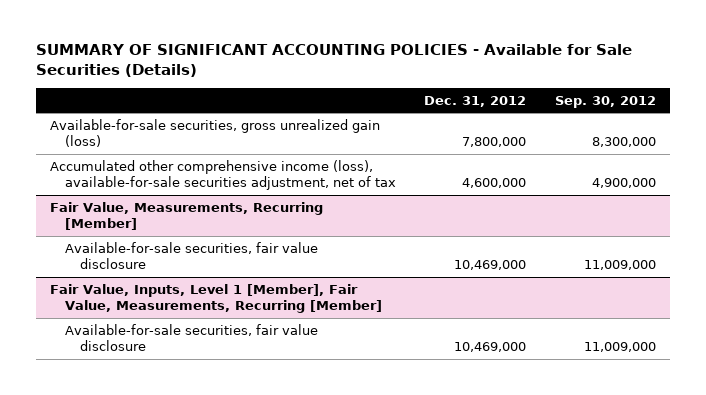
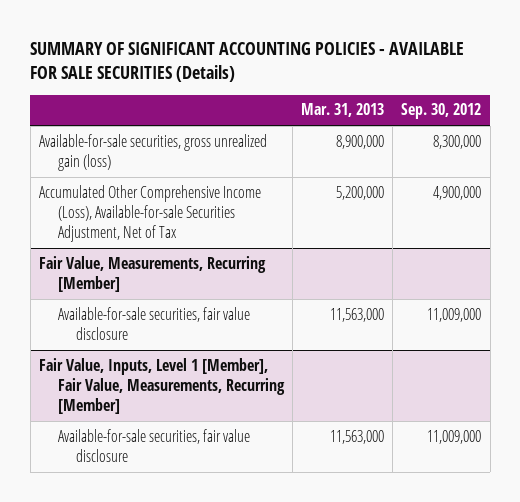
- SUMMARY OF SIGNIFICANT ACCOUNTING POLICIES - Available for Sale Securities (Details)
+ SUMMARY OF SIGNIFICANT ACCOUNTING POLICIES - AVAILABLE FOR SALE SECURITIES (Details)
- | Dec. 31, 2012 | Sep. 30, 2012
+ | Mar. 31, 2013 | Sep. 30, 2012
- Accumulated other comprehensive income (loss), available-for-sale securities adjustment, net of tax | 4,600,000 | 4,900,000
+ Accumulated Other Comprehensive Income (Loss), Available-for-sale Securities Adjustment, Net of Tax | 5,200,000 | 4,900,000

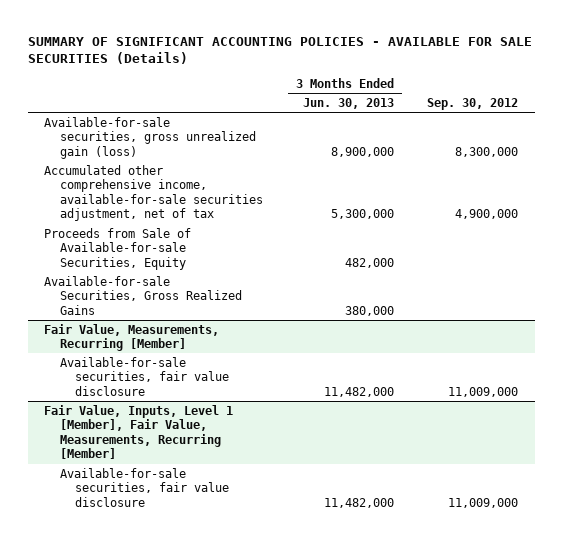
- | Mar. 31, 2013 | Sep. 30, 2012
+ | 3 Months Ended Jun. 30, 2013 | Sep. 30, 2012
- Accumulated Other Comprehensive Income (Loss), Available-for-sale Securities Adjustment, Net of Tax | 5,200,000 | 4,900,000
+ Accumulated other comprehensive income, available-for-sale securities adjustment, net of tax | 5,300,000 | 4,900,000
+ Proceeds from Sale of Available-for-sale Securities, Equity | 482,000 |
+ Available-for-sale Securities, Gross Realized Gains | 380,000 |

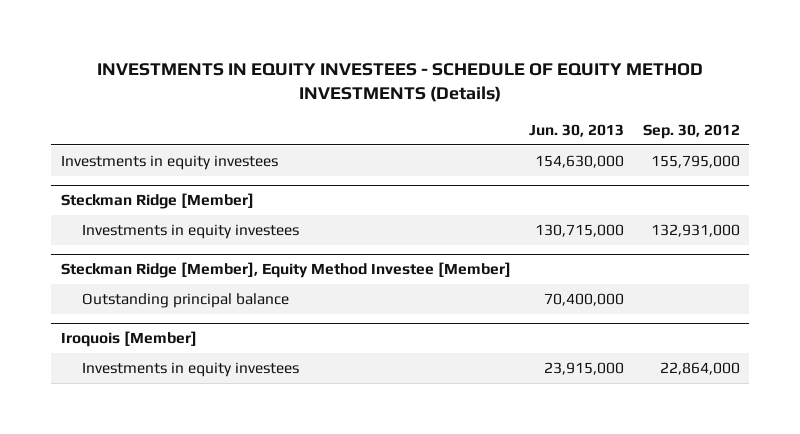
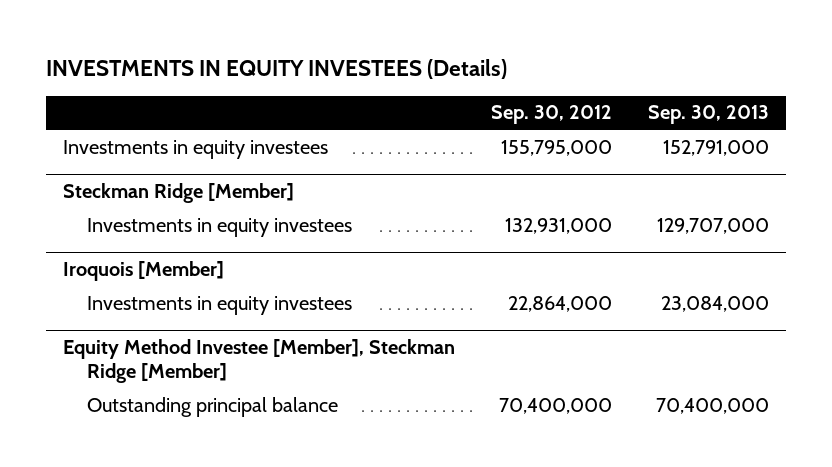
- INVESTMENTS IN EQUITY INVESTEES - SCHEDULE OF EQUITY METHOD INVESTMENTS (Details)
+ INVESTMENTS IN EQUITY INVESTEES (Details)
- | Jun. 30, 2013 | Sep. 30, 2012
+ | Sep. 30, 2012 | Sep. 30, 2013
- Steckman Ridge [Member], Equity Method Investee [Member]
- Outstanding principal balance | 70,400,000 |
+ Equity Method Investee [Member], Steckman Ridge [Member]
+ Outstanding principal balance | 70,400,000 | 70,400,000

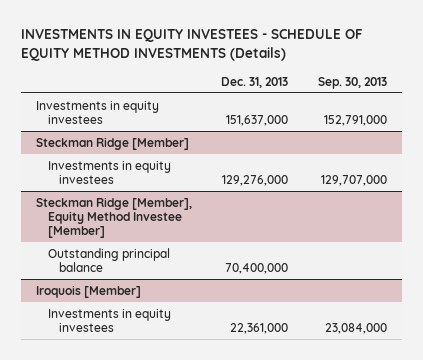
- INVESTMENTS IN EQUITY INVESTEES (Details)
+ INVESTMENTS IN EQUITY INVESTEES - SCHEDULE OF EQUITY METHOD INVESTMENTS (Details)
- | Sep. 30, 2012 | Sep. 30, 2013
+ | Dec. 31, 2013 | Sep. 30, 2013
+ Steckman Ridge [Member], Equity Method Investee [Member]
+ Outstanding principal balance | 70,400,000 |
- Equity Method Investee [Member], Steckman Ridge [Member]
- Outstanding principal balance | 70,400,000 | 70,400,000

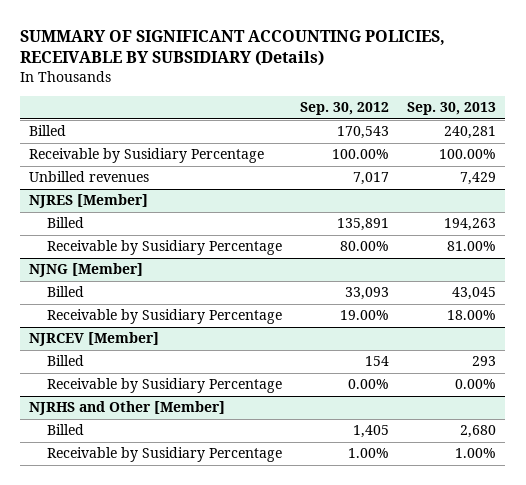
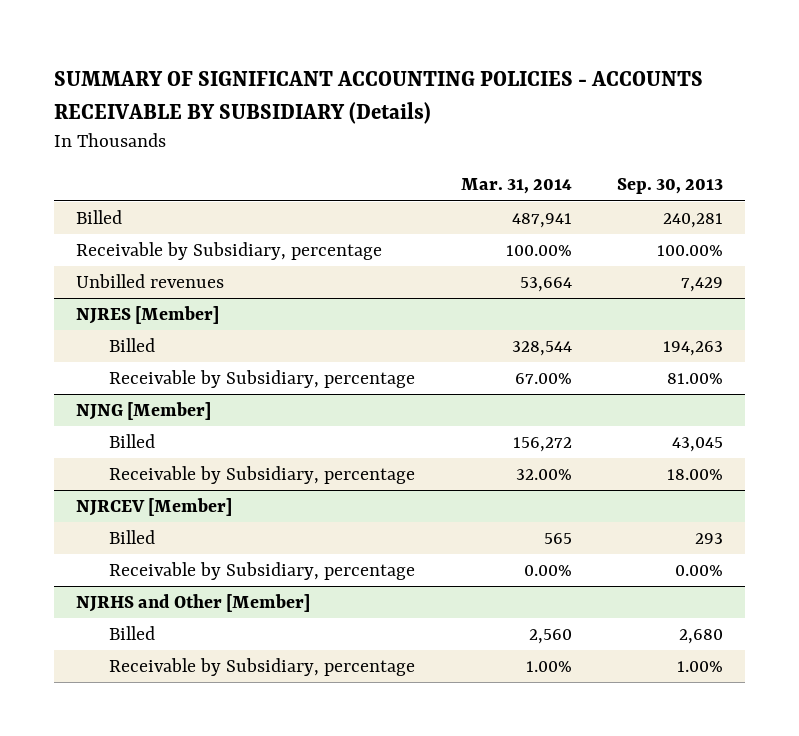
- SUMMARY OF SIGNIFICANT ACCOUNTING POLICIES, RECEIVABLE BY SUBSIDIARY (Details)
+ SUMMARY OF SIGNIFICANT ACCOUNTING POLICIES - ACCOUNTS RECEIVABLE BY SUBSIDIARY (Details)
- | Sep. 30, 2012 | Sep. 30, 2013
+ | Mar. 31, 2014 | Sep. 30, 2013
- Receivable by Susidiary Percentage | 100.00% | 100.00%
+ Receivable by Subsidiary, percentage | 100.00% | 100.00%
@ NJRES [Member]
- Receivable by Susidiary Percentage | 80.00% | 81.00%
+ Receivable by Subsidiary, percentage | 67.00% | 81.00%
@ NJNG [Member]
- Receivable by Susidiary Percentage | 19.00% | 18.00%
+ Receivable by Subsidiary, percentage | 32.00% | 18.00%
@ NJRCEV [Member]
- Receivable by Susidiary Percentage | 0.00% | 0.00%
+ Receivable by Subsidiary, percentage | 0.00% | 0.00%
@ NJRHS and Other [Member]
- Receivable by Susidiary Percentage | 1.00% | 1.00%
+ Receivable by Subsidiary, percentage | 1.00% | 1.00%

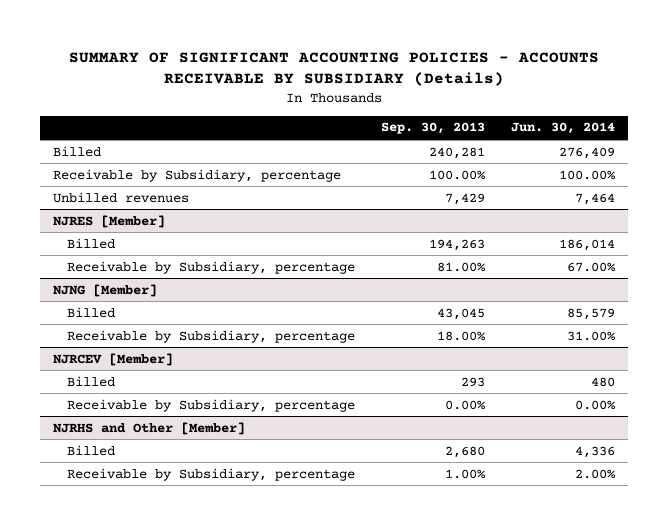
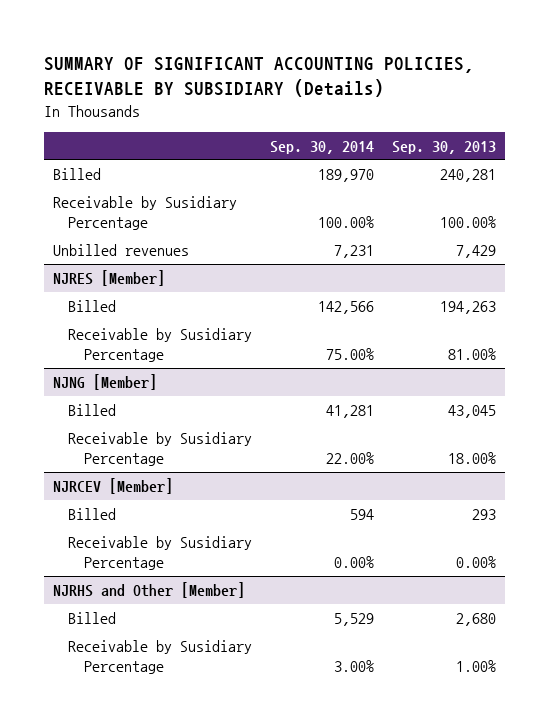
- SUMMARY OF SIGNIFICANT ACCOUNTING POLICIES - ACCOUNTS RECEIVABLE BY SUBSIDIARY (Details)
+ SUMMARY OF SIGNIFICANT ACCOUNTING POLICIES, RECEIVABLE BY SUBSIDIARY (Details)
- | Sep. 30, 2013 | Jun. 30, 2014
+ | Sep. 30, 2014 | Sep. 30, 2013
- Receivable by Subsidiary, percentage | 100.00% | 100.00%
+ Receivable by Susidiary Percentage | 100.00% | 100.00%
@ NJRES [Member]
- Receivable by Subsidiary, percentage | 81.00% | 67.00%
+ Receivable by Susidiary Percentage | 75.00% | 81.00%
@ NJNG [Member]
- Receivable by Subsidiary, percentage | 18.00% | 31.00%
+ Receivable by Susidiary Percentage | 22.00% | 18.00%
@ NJRCEV [Member]
- Receivable by Subsidiary, percentage | 0.00% | 0.00%
+ Receivable by Susidiary Percentage | 0.00% | 0.00%
@ NJRHS and Other [Member]
- Receivable by Subsidiary, percentage | 1.00% | 2.00%
+ Receivable by Susidiary Percentage | 3.00% | 1.00%

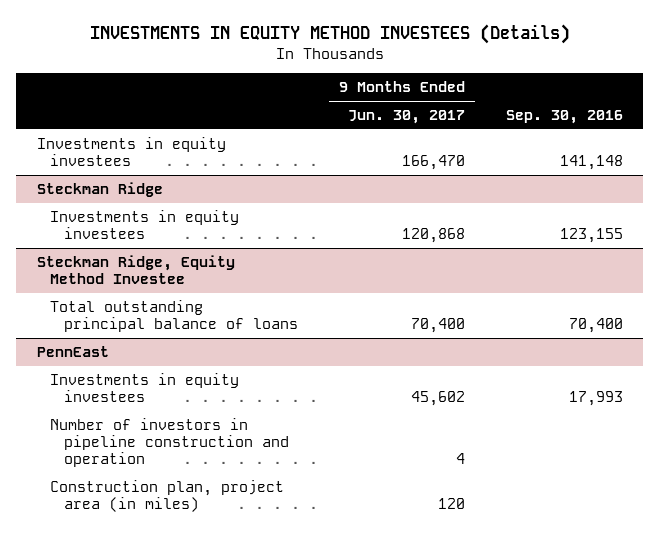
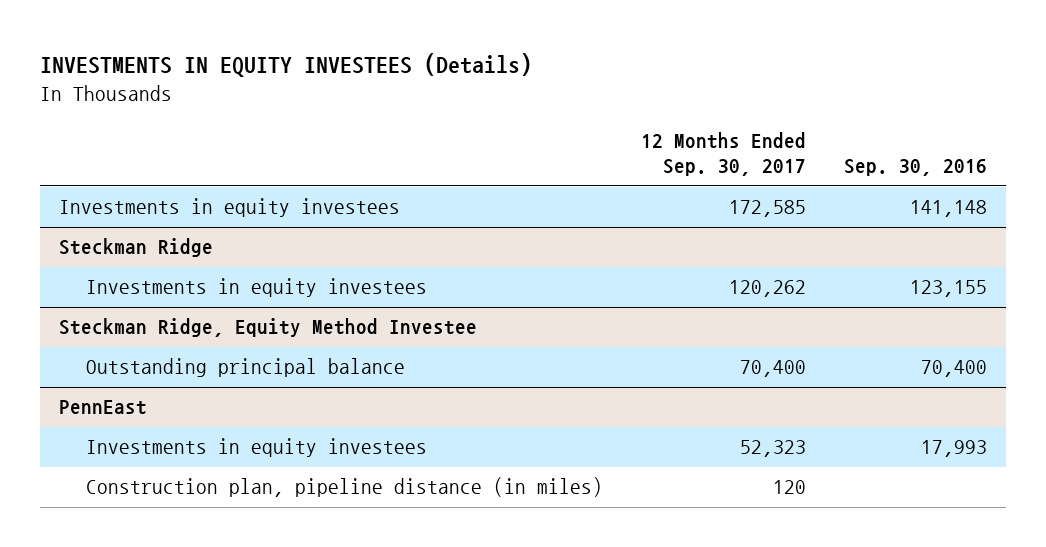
- INVESTMENTS IN EQUITY METHOD INVESTEES (Details)
+ INVESTMENTS IN EQUITY INVESTEES (Details)
- | 9 Months Ended Jun. 30, 2017 | Sep. 30, 2016
+ | 12 Months Ended Sep. 30, 2017 | Sep. 30, 2016
@ Steckman Ridge, Equity Method Investee
- Total outstanding principal balance of loans | 70,400 | 70,400
+ Outstanding principal balance | 70,400 | 70,400
@ PennEast
- Number of investors in pipeline construction and operation | 4 |
- Construction plan, project area (in miles) | 120 |
+ Construction plan, pipeline distance (in miles) | 120 |

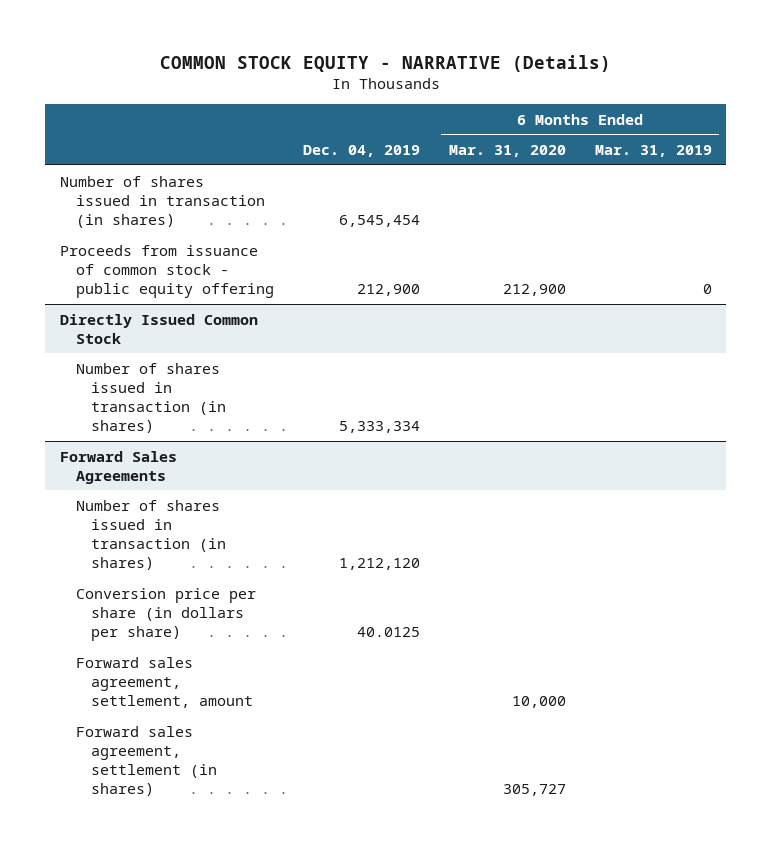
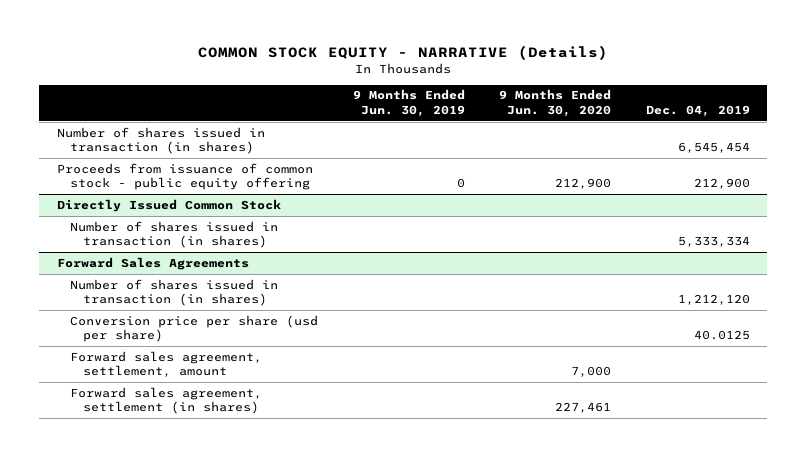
- | Dec. 04, 2019 | 6 Months Ended Mar. 31, 2020 | 6 Months Ended Mar. 31, 2019
+ | 9 Months Ended Jun. 30, 2019 | 9 Months Ended Jun. 30, 2020 | Dec. 04, 2019
@ Forward Sales Agreements
- Conversion price per share (in dollars per share) | 40.0125 | |
+ Conversion price per share (usd per share) | | | 40.0125

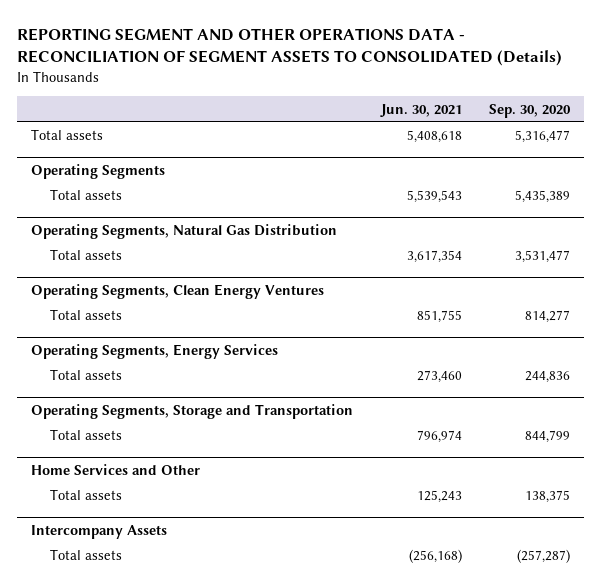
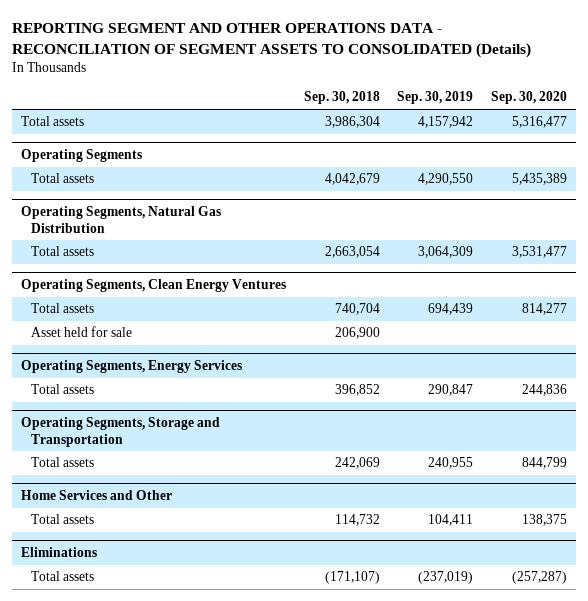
- | Jun. 30, 2021 | Sep. 30, 2020
+ | Sep. 30, 2018 | Sep. 30, 2019 | Sep. 30, 2020
@ Operating Segments, Clean Energy Ventures
+ Asset held for sale | 206,900 | |
- Intercompany Assets
+ Eliminations

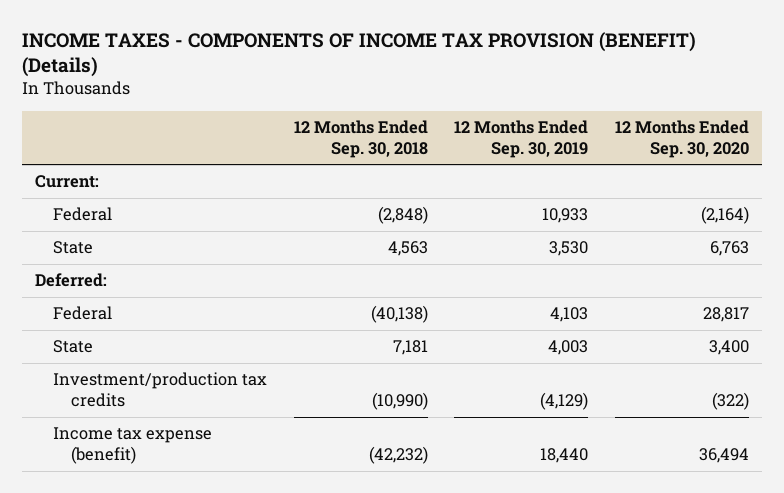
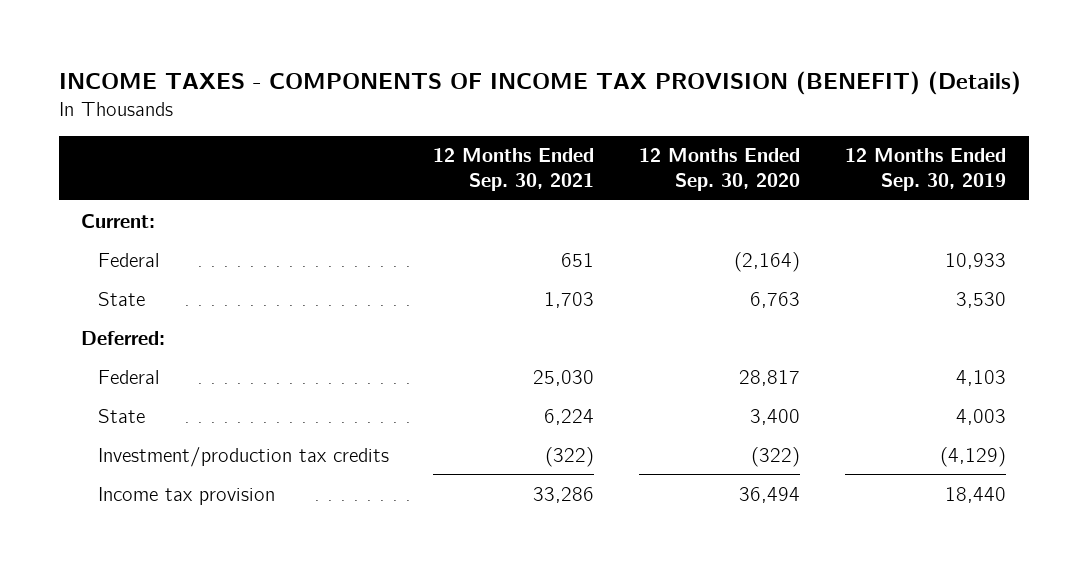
- | 12 Months Ended Sep. 30, 2018 | 12 Months Ended Sep. 30, 2019 | 12 Months Ended Sep. 30, 2020
+ | 12 Months Ended Sep. 30, 2021 | 12 Months Ended Sep. 30, 2020 | 12 Months Ended Sep. 30, 2019
- Income tax expense (benefit) | (42,232) | 18,440 | 36,494
+ Income tax provision | 33,286 | 36,494 | 18,440

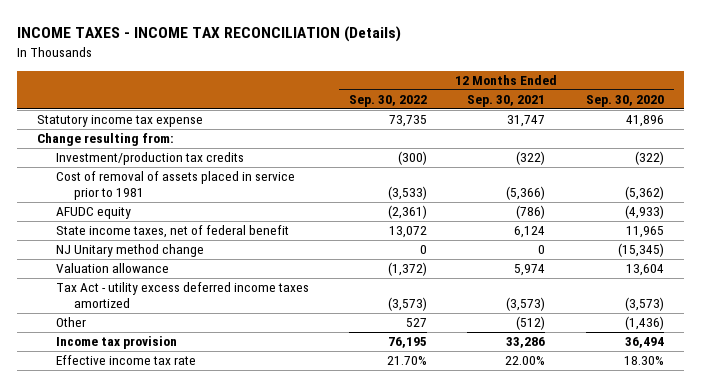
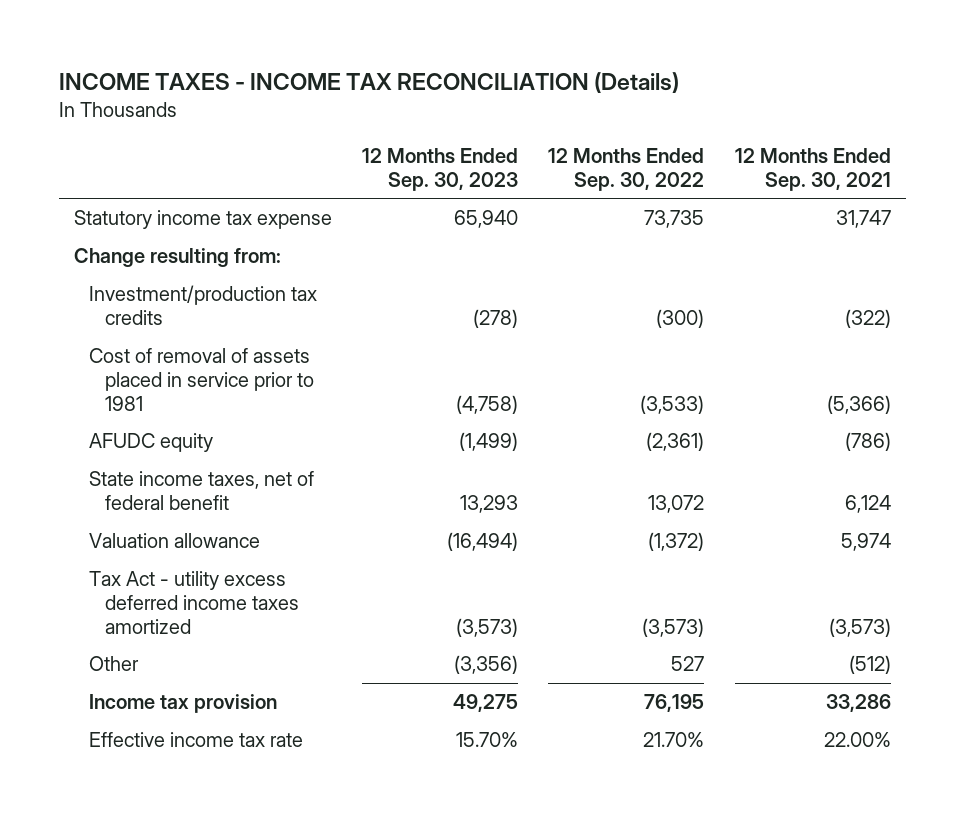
- | 12 Months Ended Sep. 30, 2022 | 12 Months Ended Sep. 30, 2021 | 12 Months Ended Sep. 30, 2020
+ | 12 Months Ended Sep. 30, 2023 | 12 Months Ended Sep. 30, 2022 | 12 Months Ended Sep. 30, 2021
- NJ Unitary method change | 0 | 0 | (15,345)

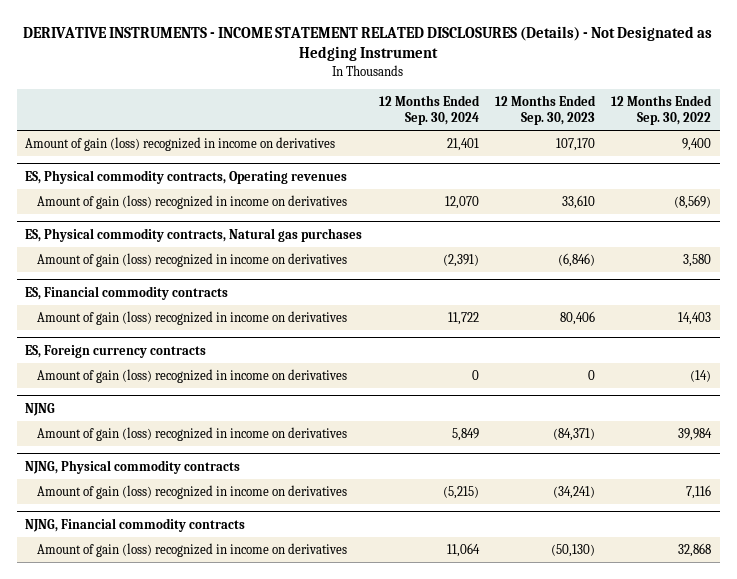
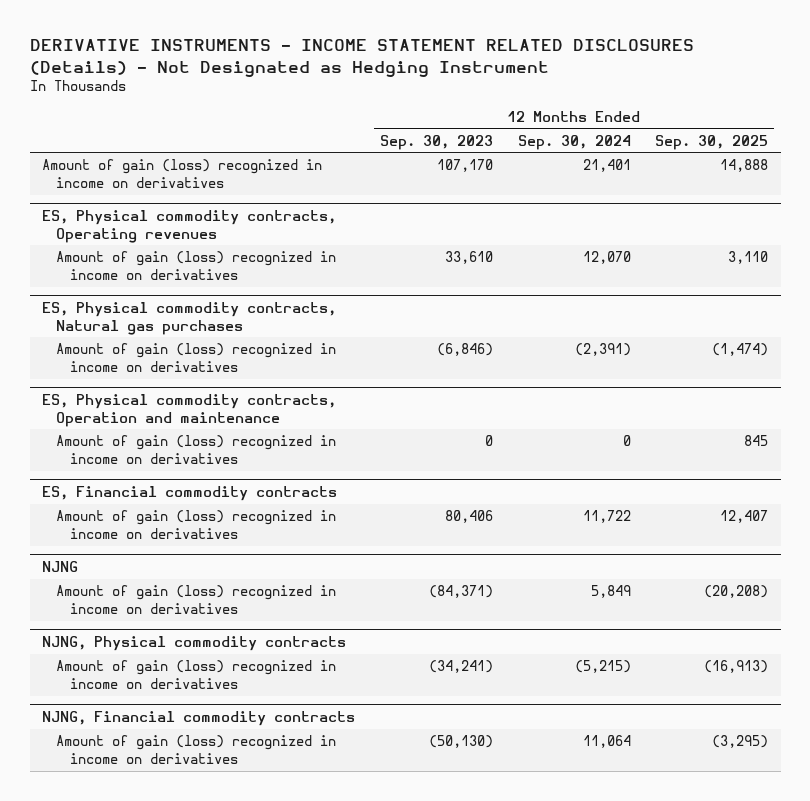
- | 12 Months Ended Sep. 30, 2024 | 12 Months Ended Sep. 30, 2023 | 12 Months Ended Sep. 30, 2022
+ | 12 Months Ended Sep. 30, 2023 | 12 Months Ended Sep. 30, 2024 | 12 Months Ended Sep. 30, 2025
+ ES, Physical commodity contracts, Operation and maintenance
+ Amount of gain (loss) recognized in income on derivatives | 0 | 0 | 845
- ES, Foreign currency contracts
- Amount of gain (loss) recognized in income on derivatives | 0 | 0 | (14)

